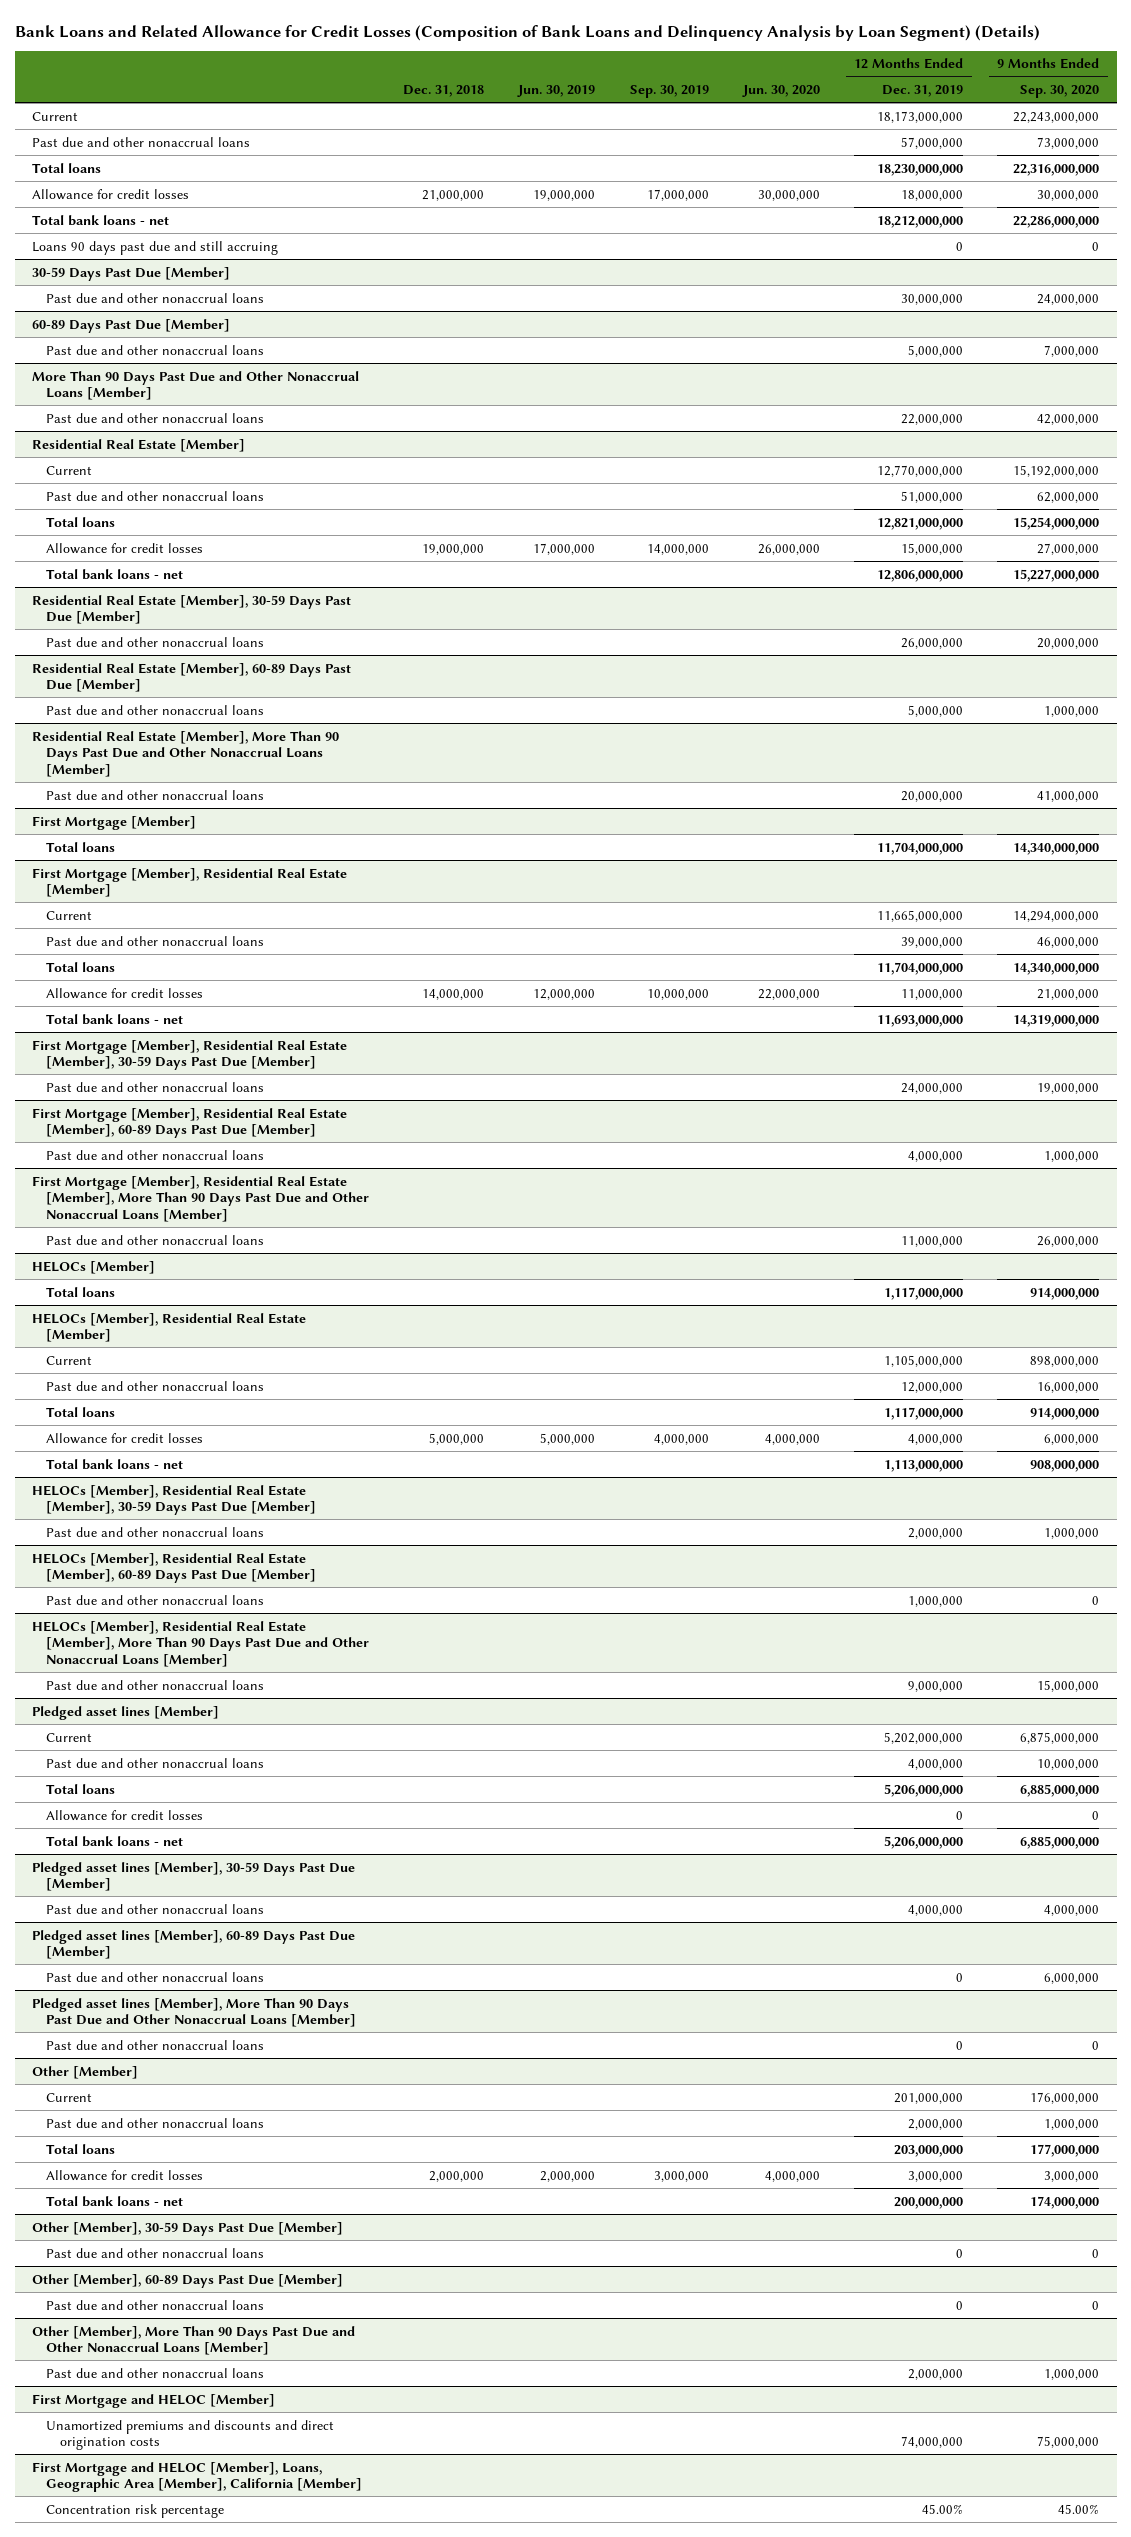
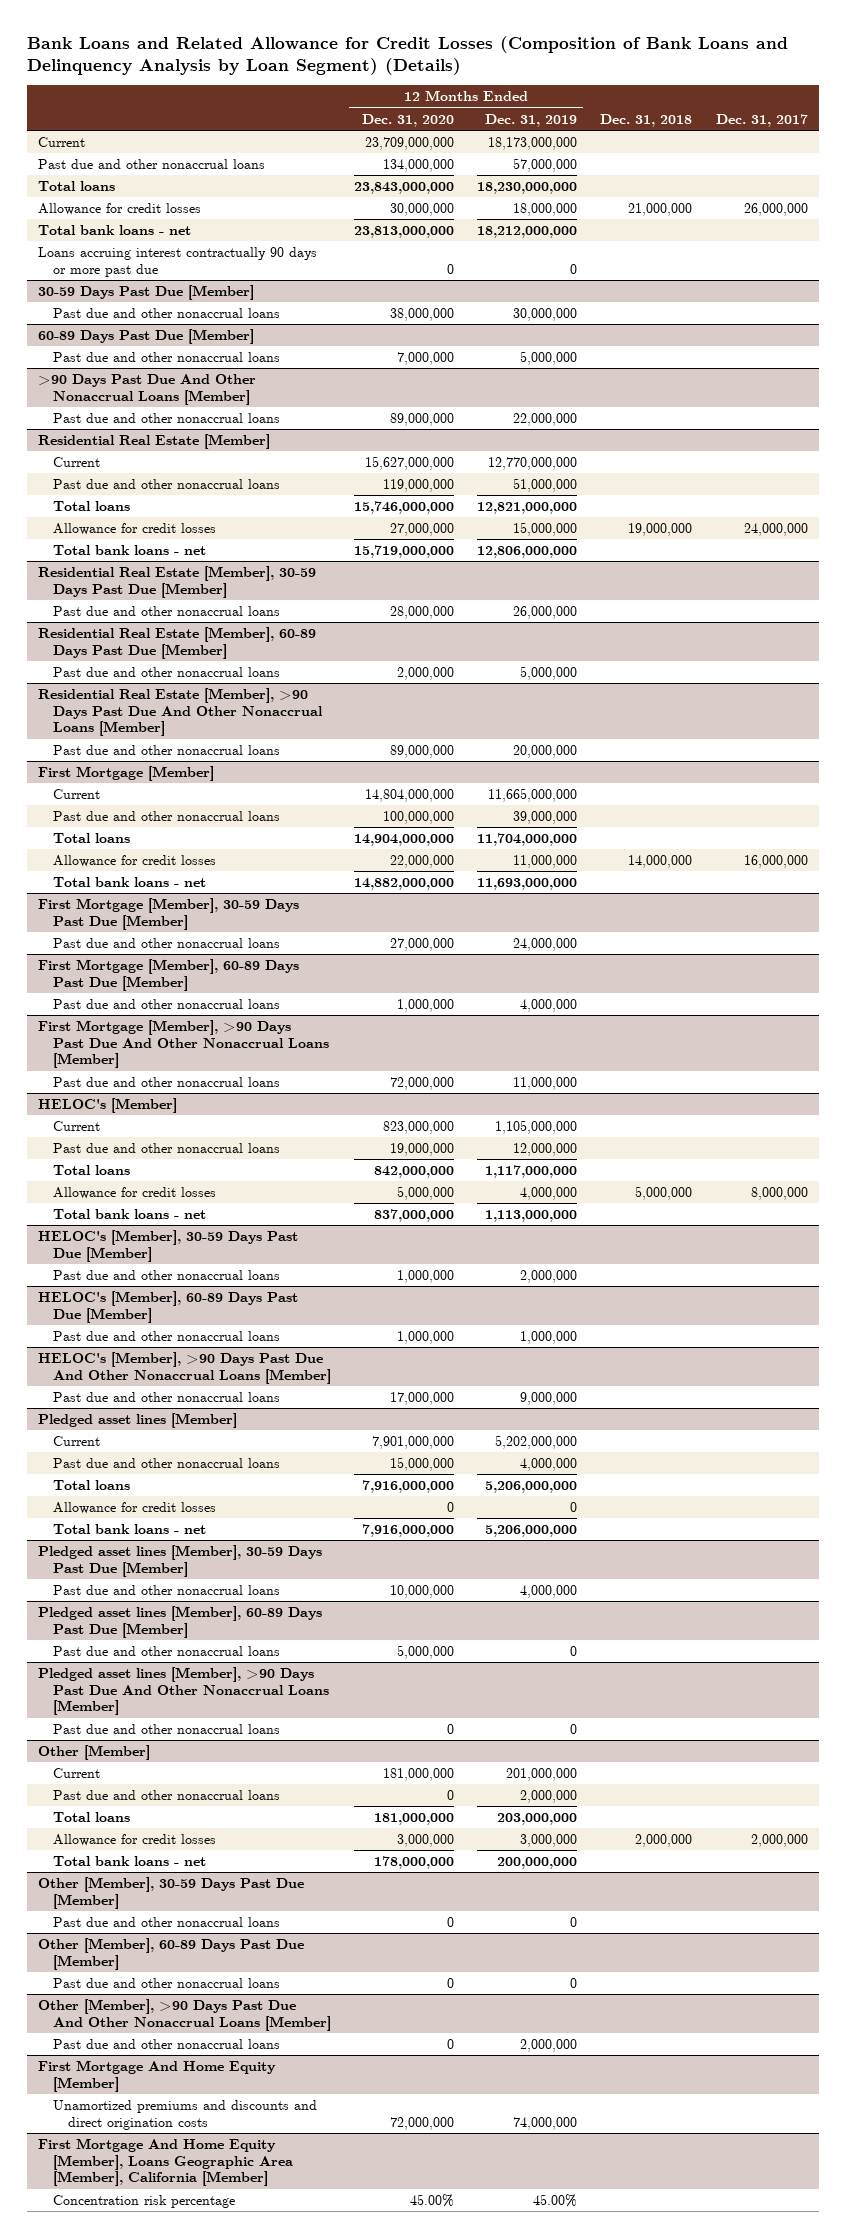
- | Dec. 31, 2018 | Jun. 30, 2019 | Sep. 30, 2019 | Jun. 30, 2020 | 12 Months Ended Dec. 31, 2019 | 9 Months Ended Sep. 30, 2020
+ | 12 Months Ended Dec. 31, 2020 | 12 Months Ended Dec. 31, 2019 | Dec. 31, 2018 | Dec. 31, 2017
- Loans 90 days past due and still accruing | | | | | 0 | 0
+ Loans accruing interest contractually 90 days or more past due | 0 | 0 | |
- More Than 90 Days Past Due and Other Nonaccrual Loans [Member]
+ >90 Days Past Due And Other Nonaccrual Loans [Member]
- Residential Real Estate [Member], More Than 90 Days Past Due and Other Nonaccrual Loans [Member]
+ Residential Real Estate [Member], >90 Days Past Due And Other Nonaccrual Loans [Member]
@ First Mortgage [Member]
- Total loans | | | | | 11,704,000,000 | 14,340,000,000
- First Mortgage [Member], Residential Real Estate [Member]
- First Mortgage [Member], Residential Real Estate [Member], 30-59 Days Past Due [Member]
+ First Mortgage [Member], 30-59 Days Past Due [Member]
- First Mortgage [Member], Residential Real Estate [Member], 60-89 Days Past Due [Member]
+ First Mortgage [Member], 60-89 Days Past Due [Member]
- First Mortgage [Member], Residential Real Estate [Member], More Than 90 Days Past Due and Other Nonaccrual Loans [Member]
+ First Mortgage [Member], >90 Days Past Due And Other Nonaccrual Loans [Member]
- HELOCs [Member]
- Total loans | | | | | 1,117,000,000 | 914,000,000
- HELOCs [Member], Residential Real Estate [Member]
+ HELOC's [Member]
- HELOCs [Member], Residential Real Estate [Member], 30-59 Days Past Due [Member]
+ HELOC's [Member], 30-59 Days Past Due [Member]
- HELOCs [Member], Residential Real Estate [Member], 60-89 Days Past Due [Member]
+ HELOC's [Member], 60-89 Days Past Due [Member]
- HELOCs [Member], Residential Real Estate [Member], More Than 90 Days Past Due and Other Nonaccrual Loans [Member]
+ HELOC's [Member], >90 Days Past Due And Other Nonaccrual Loans [Member]
- Pledged asset lines [Member], More Than 90 Days Past Due and Other Nonaccrual Loans [Member]
+ Pledged asset lines [Member], >90 Days Past Due And Other Nonaccrual Loans [Member]
- Other [Member], More Than 90 Days Past Due and Other Nonaccrual Loans [Member]
+ Other [Member], >90 Days Past Due And Other Nonaccrual Loans [Member]
- First Mortgage and HELOC [Member]
+ First Mortgage And Home Equity [Member]
- First Mortgage and HELOC [Member], Loans, Geographic Area [Member], California [Member]
+ First Mortgage And Home Equity [Member], Loans Geographic Area [Member], California [Member]

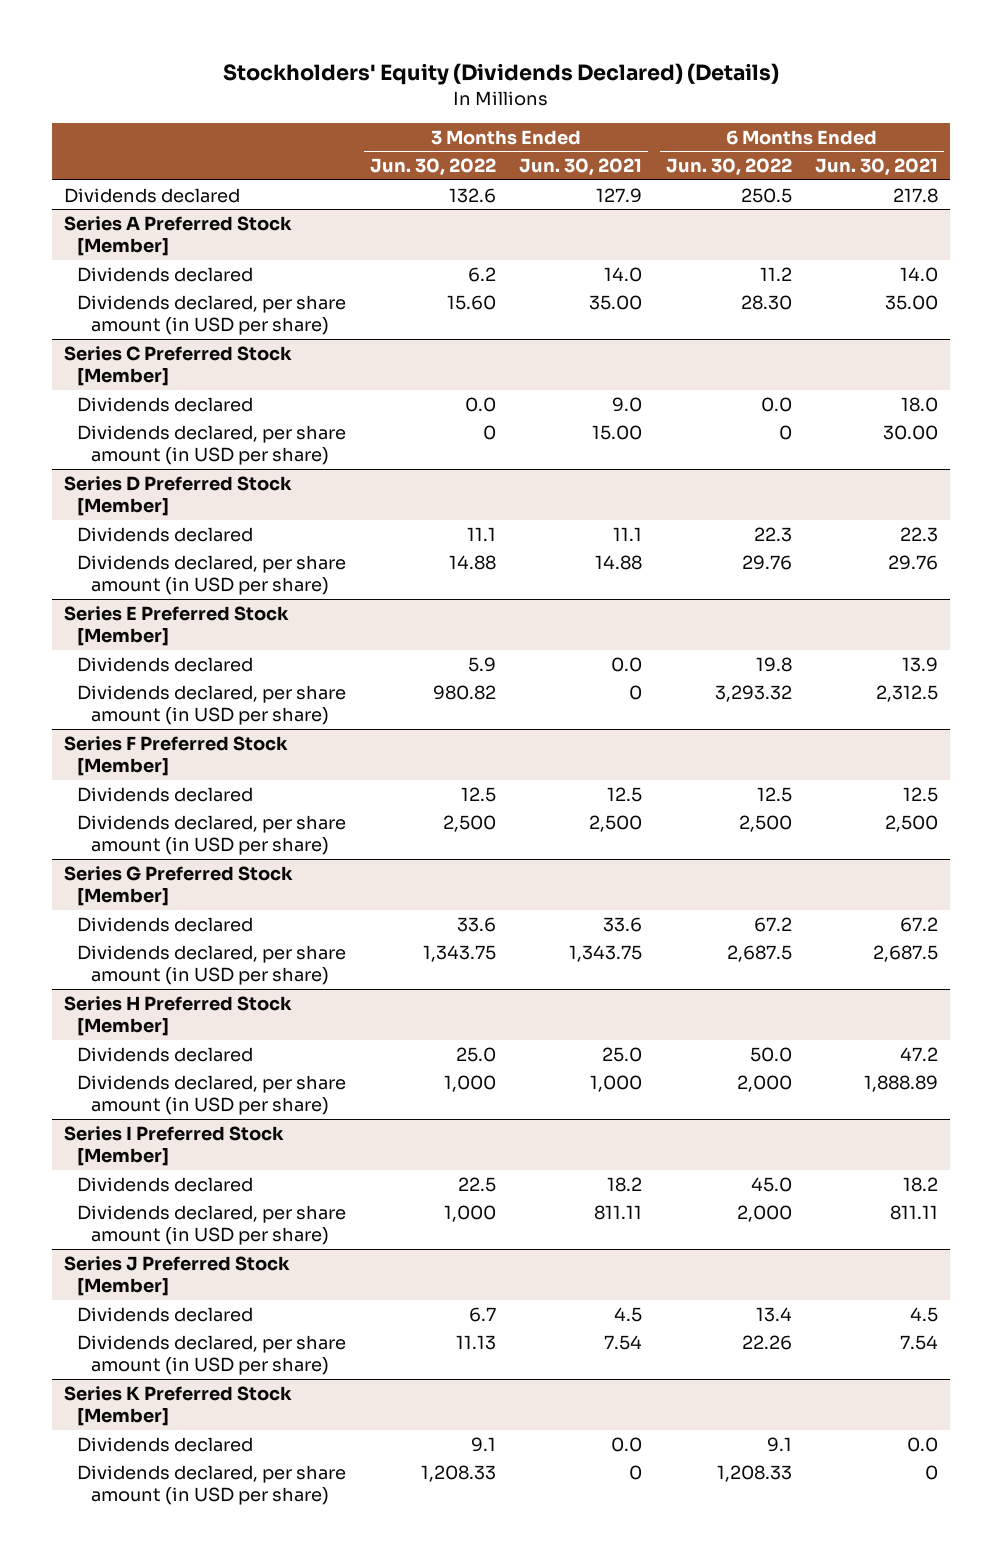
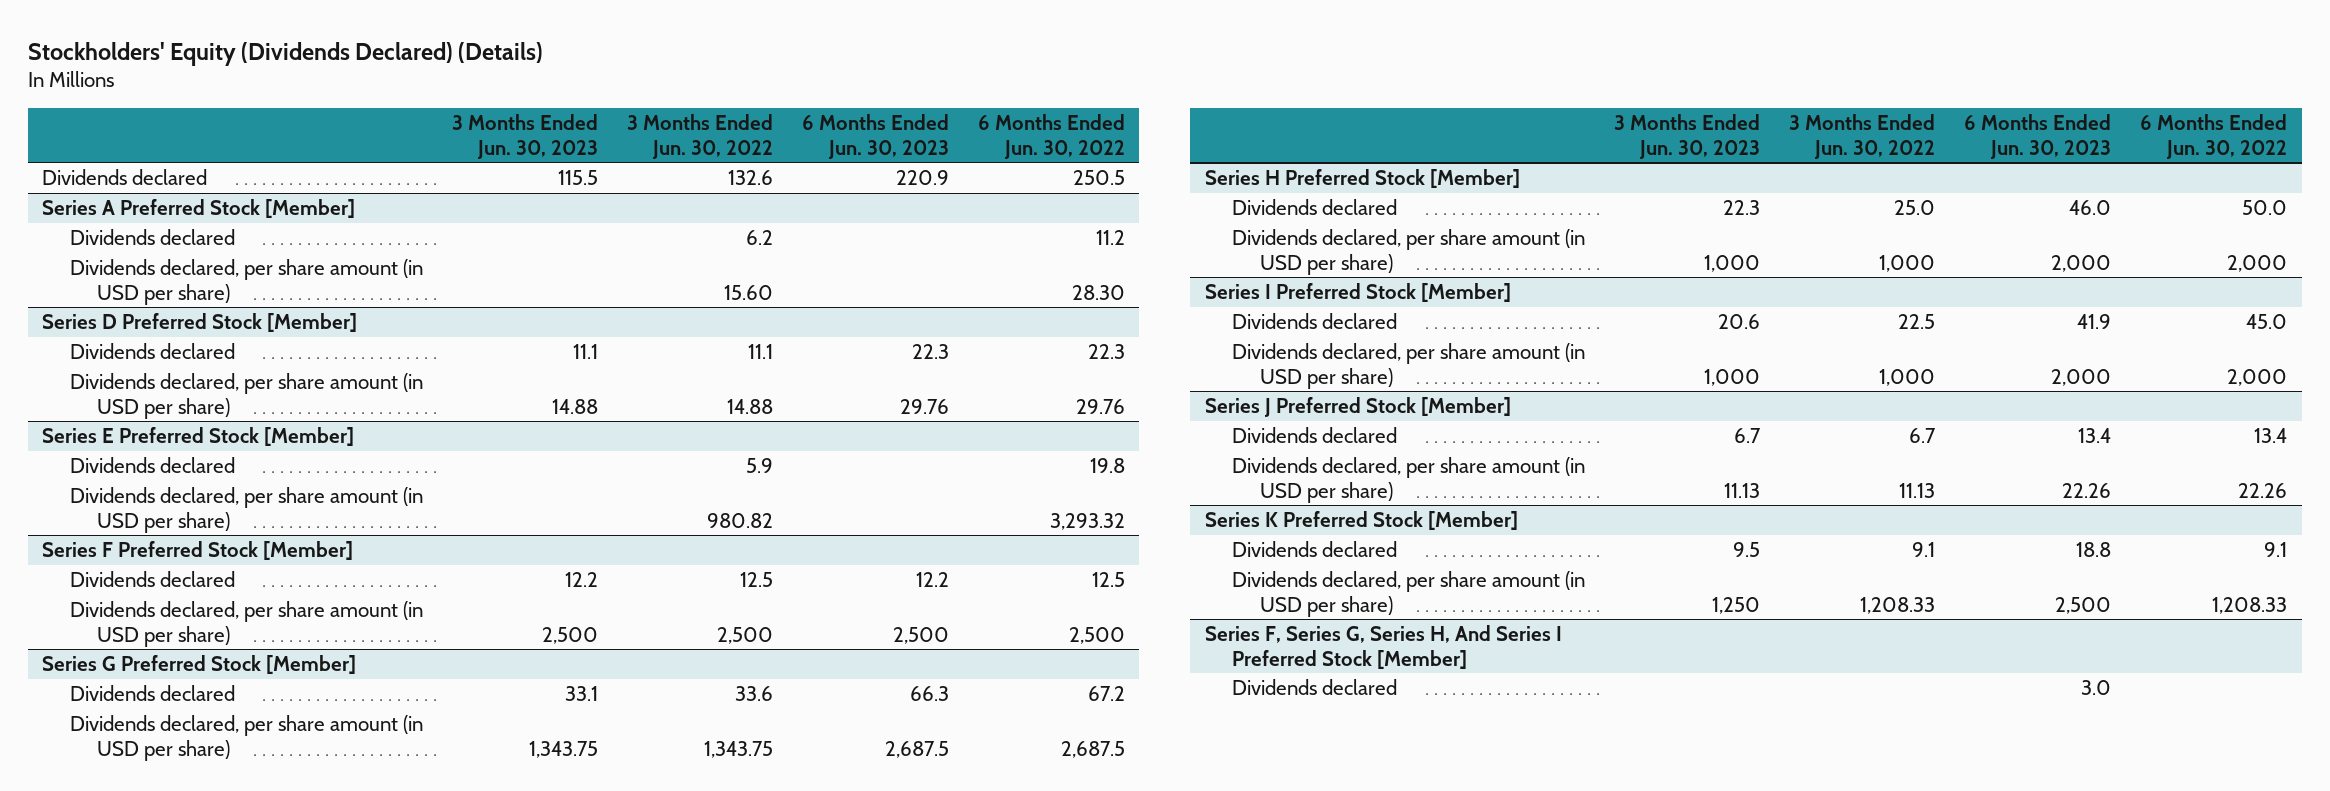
- | 3 Months Ended Jun. 30, 2022 | 3 Months Ended Jun. 30, 2021 | 6 Months Ended Jun. 30, 2022 | 6 Months Ended Jun. 30, 2021
+ | 3 Months Ended Jun. 30, 2023 | 3 Months Ended Jun. 30, 2022 | 6 Months Ended Jun. 30, 2023 | 6 Months Ended Jun. 30, 2022
- Series C Preferred Stock [Member]
- Dividends declared | 0.0 | 9.0 | 0.0 | 18.0
- Dividends declared, per share amount (in USD per share) | 0 | 15.00 | 0 | 30.00
+ Series F, Series G, Series H, And Series I Preferred Stock [Member]
+ Dividends declared | | | 3.0 |

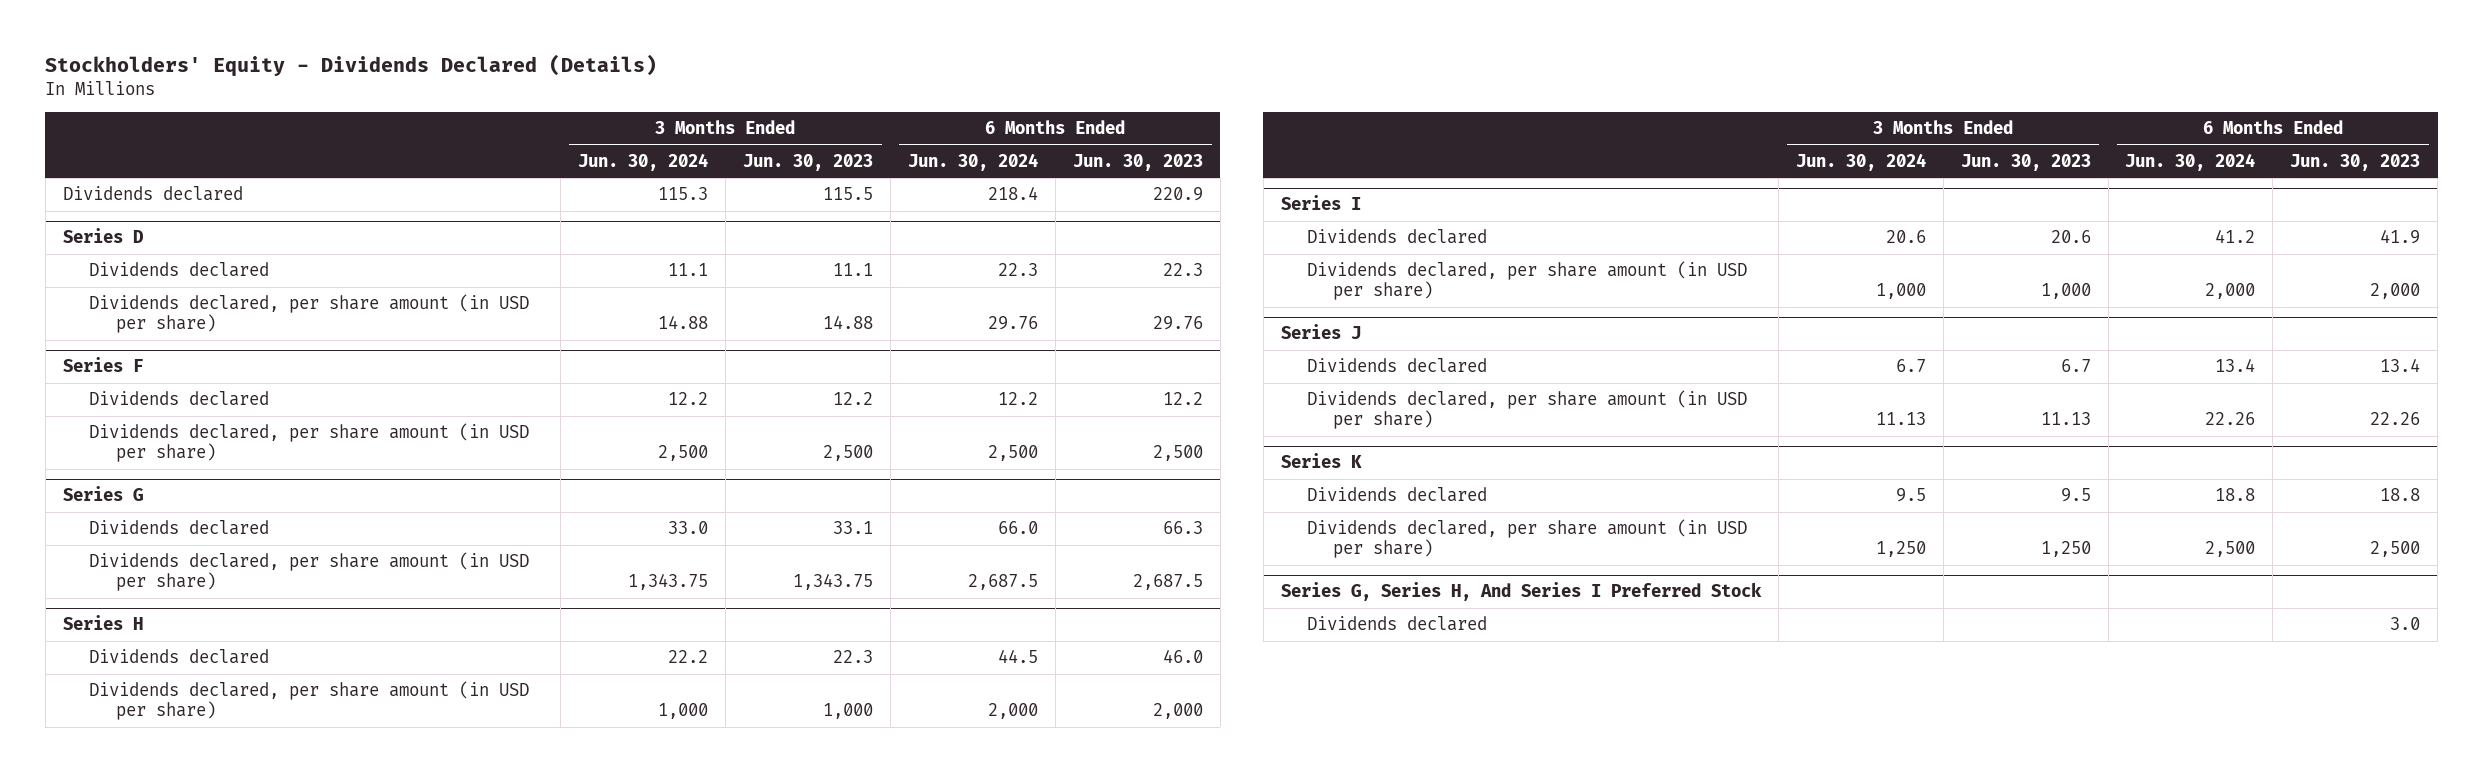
- Stockholders' Equity (Dividends Declared) (Details)
+ Stockholders' Equity - Dividends Declared (Details)
- | 3 Months Ended Jun. 30, 2023 | 3 Months Ended Jun. 30, 2022 | 6 Months Ended Jun. 30, 2023 | 6 Months Ended Jun. 30, 2022
+ | 3 Months Ended Jun. 30, 2024 | 3 Months Ended Jun. 30, 2023 | 6 Months Ended Jun. 30, 2024 | 6 Months Ended Jun. 30, 2023
- Series A Preferred Stock [Member]
- Dividends declared | | 6.2 | | 11.2
- Dividends declared, per share amount (in USD per share) | | 15.60 | | 28.30
- Series D Preferred Stock [Member]
+ Series D
- Series E Preferred Stock [Member]
- Dividends declared | | 5.9 | | 19.8
- Dividends declared, per share amount (in USD per share) | | 980.82 | | 3,293.32
- Series F Preferred Stock [Member]
+ Series F
- Series G Preferred Stock [Member]
+ Series G
- Series H Preferred Stock [Member]
+ Series H
- Series I Preferred Stock [Member]
+ Series I
- Series J Preferred Stock [Member]
+ Series J
- Series K Preferred Stock [Member]
+ Series K
- Series F, Series G, Series H, And Series I Preferred Stock [Member]
+ Series G, Series H, And Series I Preferred Stock

